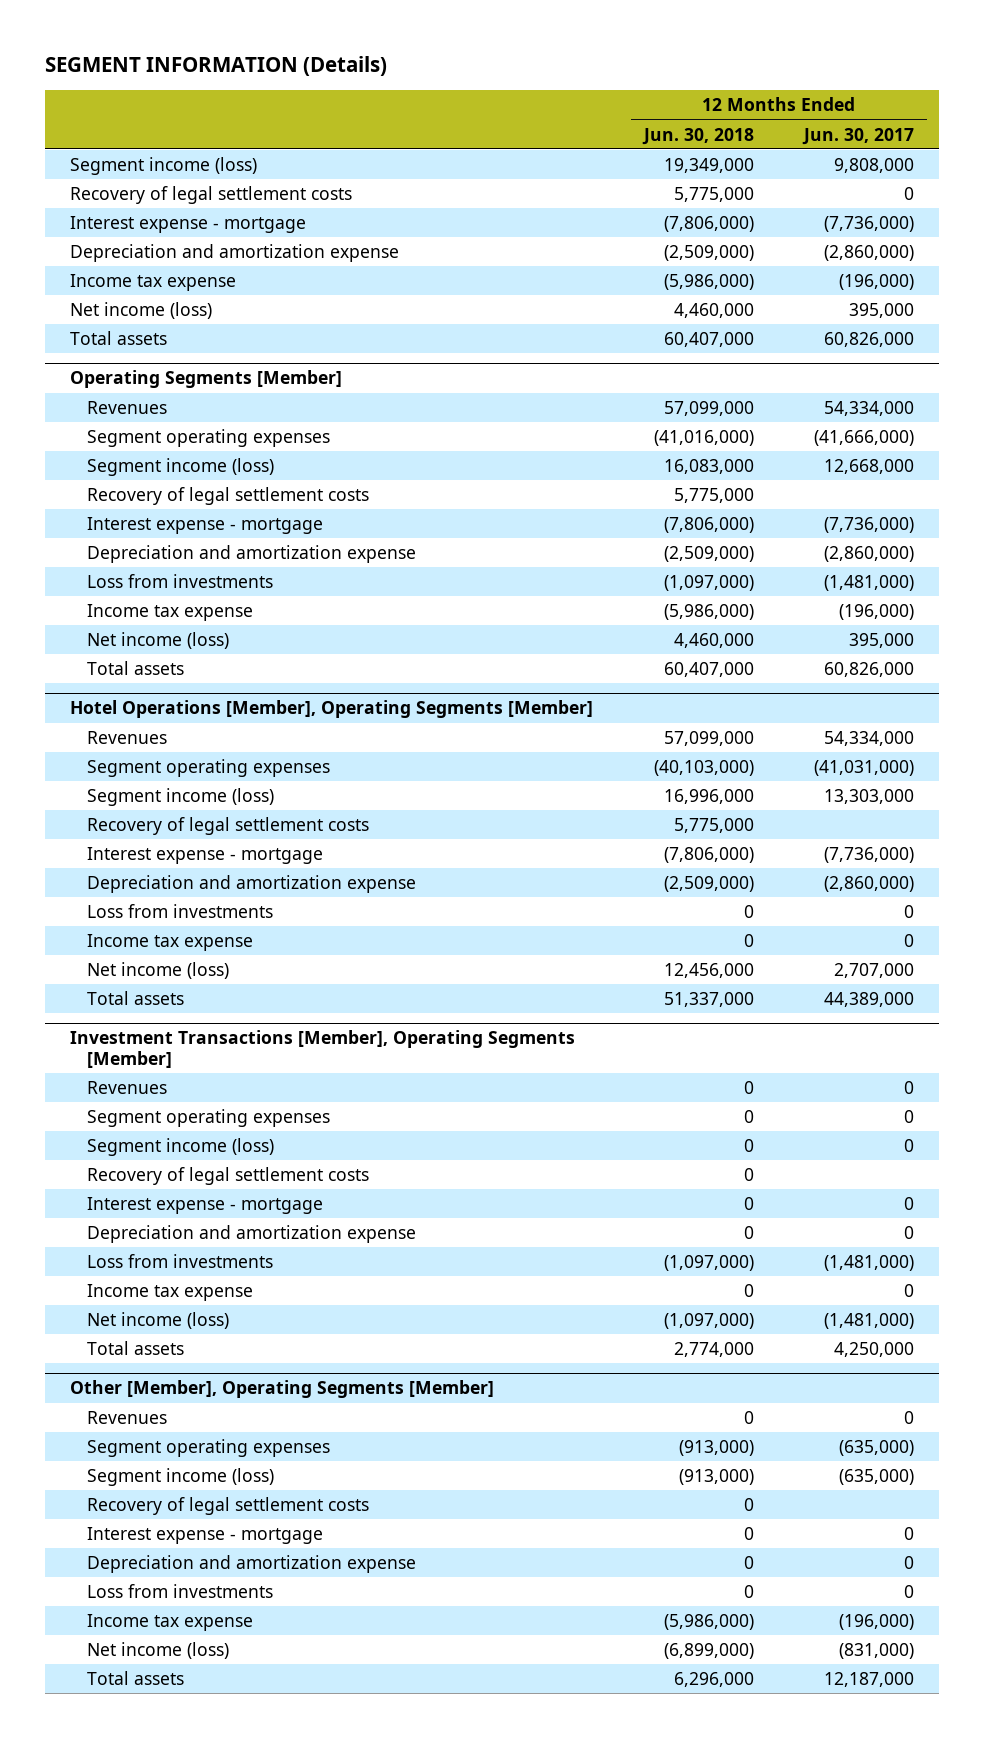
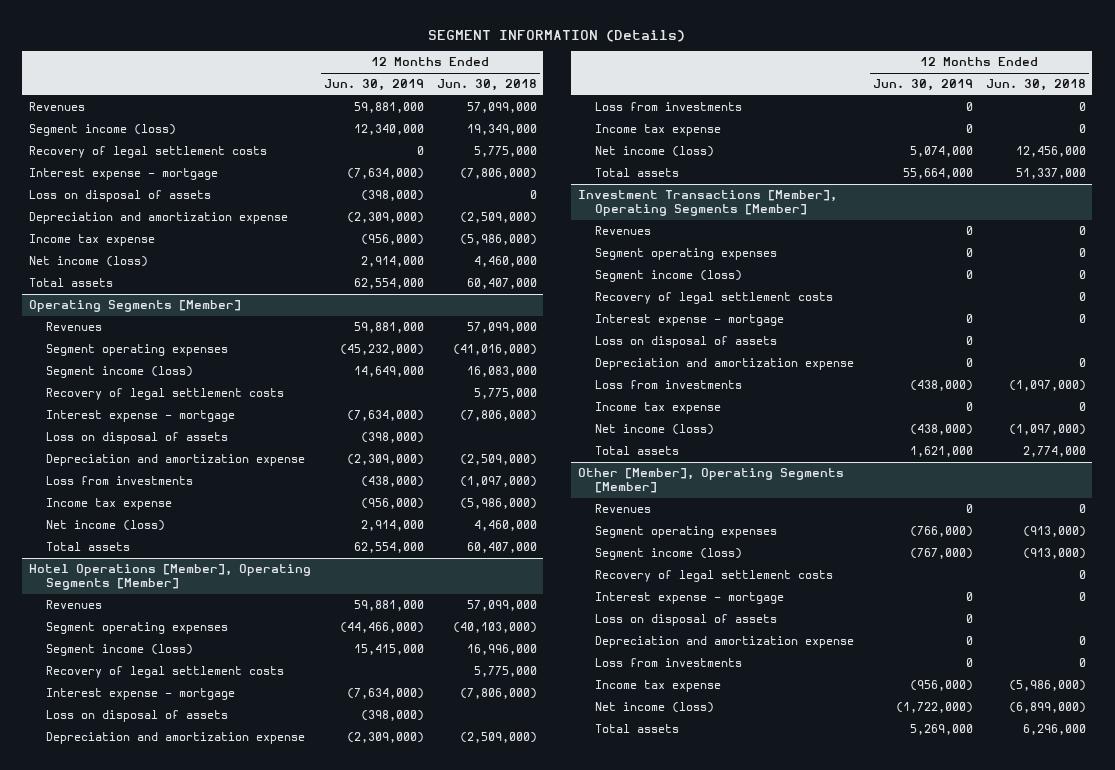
- | 12 Months Ended Jun. 30, 2018 | 12 Months Ended Jun. 30, 2017
+ | 12 Months Ended Jun. 30, 2019 | 12 Months Ended Jun. 30, 2018
+ Revenues | 59,881,000 | 57,099,000
+ Loss on disposal of assets | (398,000) | 0
@ Operating Segments [Member]
+ Loss on disposal of assets | (398,000) |
@ Hotel Operations [Member], Operating Segments [Member]
+ Loss on disposal of assets | (398,000) |
@ Investment Transactions [Member], Operating Segments [Member]
+ Loss on disposal of assets | 0 |
@ Other [Member], Operating Segments [Member]
+ Loss on disposal of assets | 0 |

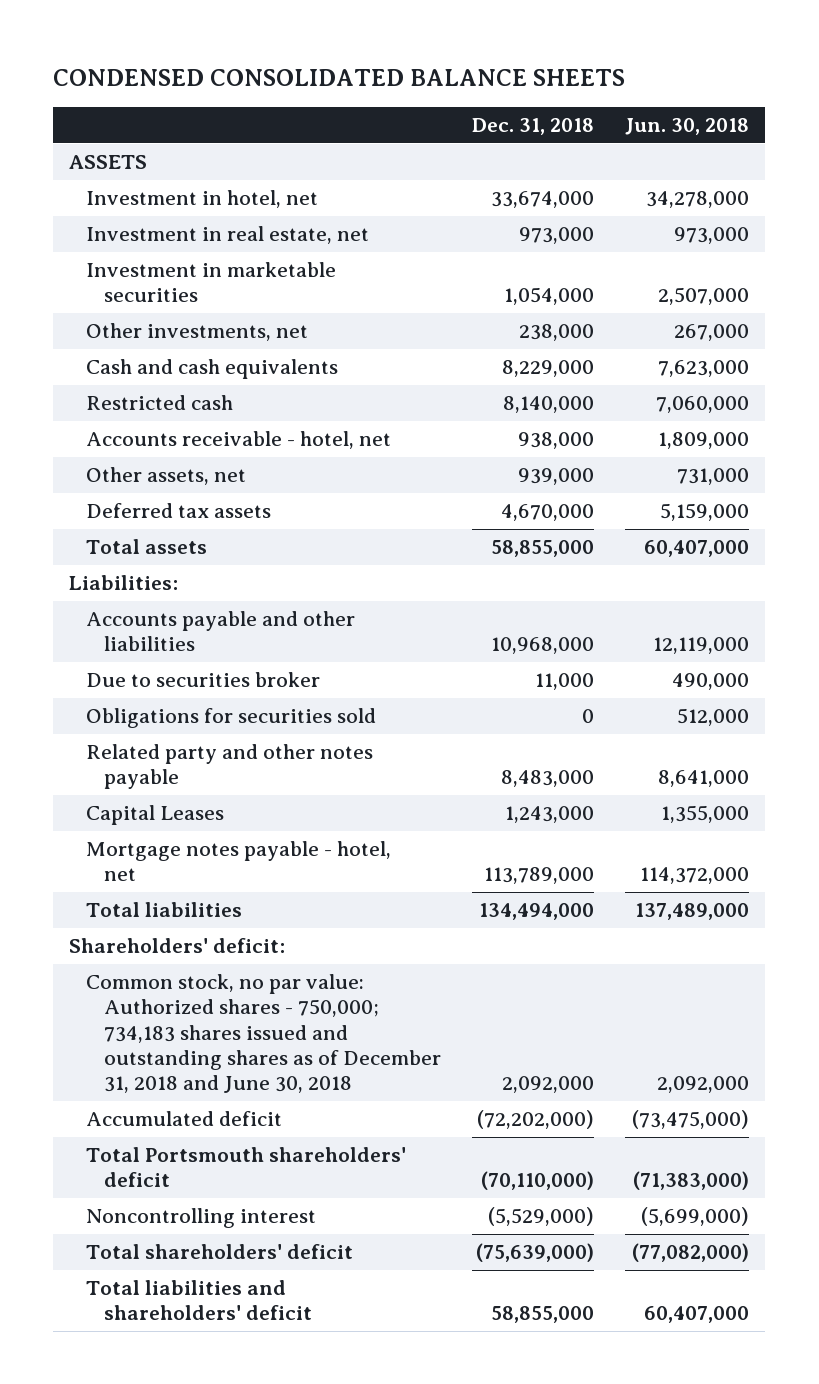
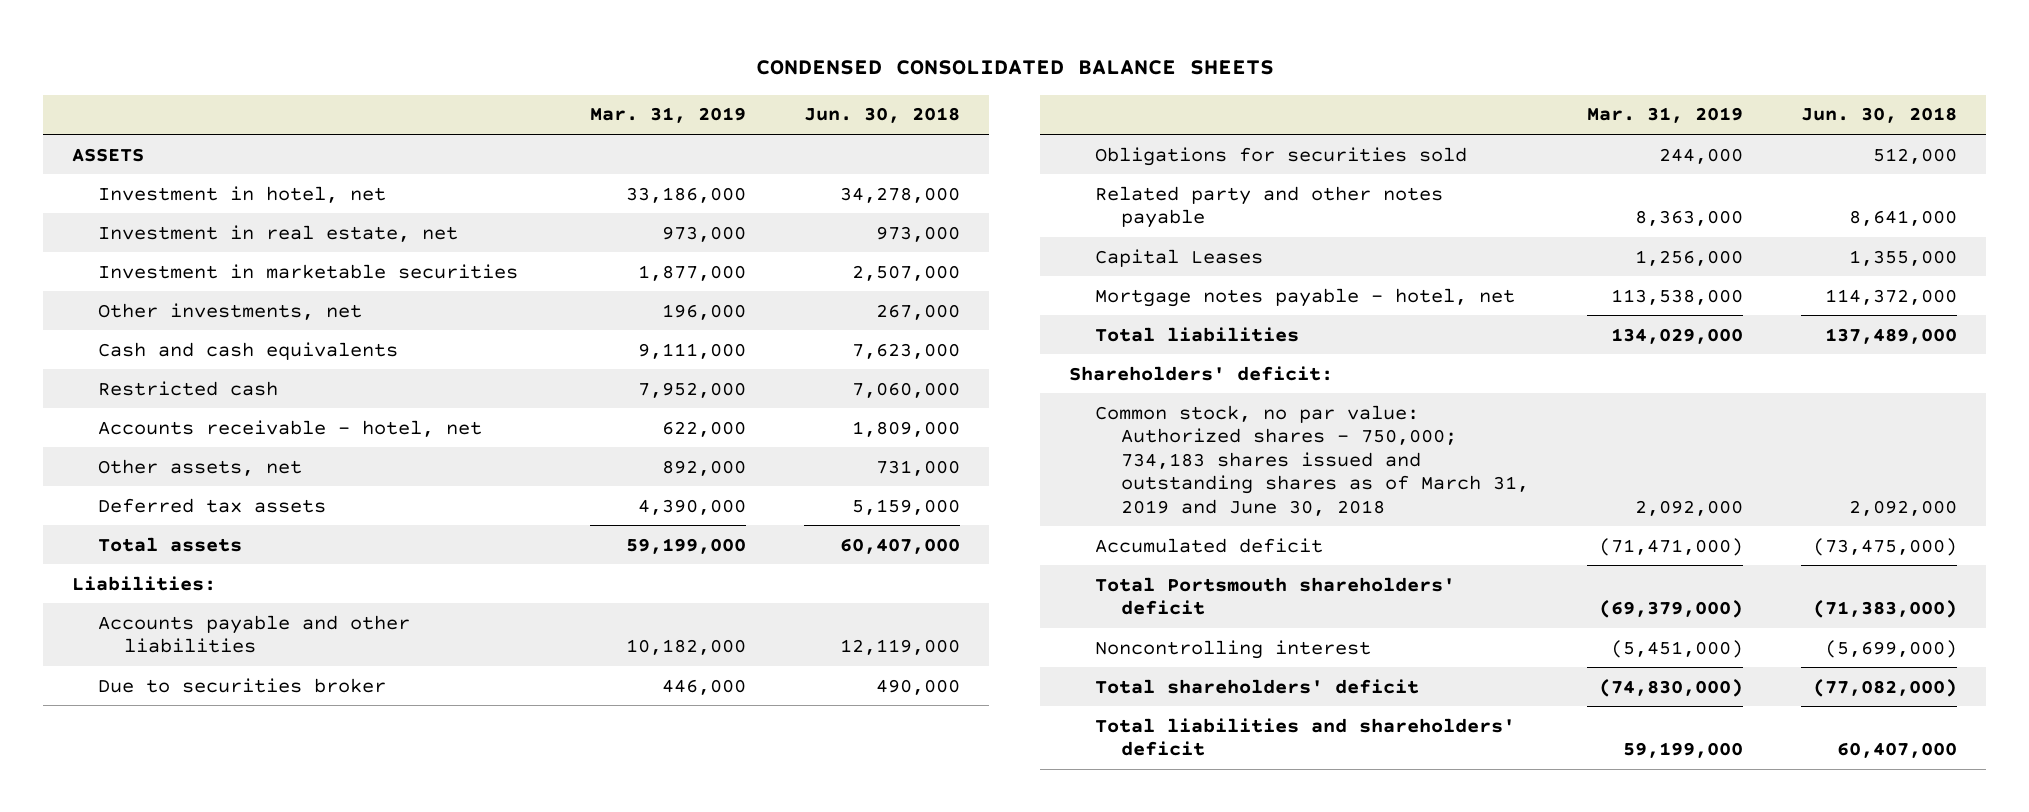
- | Dec. 31, 2018 | Jun. 30, 2018
+ | Mar. 31, 2019 | Jun. 30, 2018
- Common stock, no par value: Authorized shares - 750,000; 734,183 shares issued and outstanding shares as of December 31, 2018 and June 30, 2018 | 2,092,000 | 2,092,000
+ Common stock, no par value: Authorized shares - 750,000; 734,183 shares issued and outstanding shares as of March 31, 2019 and June 30, 2018 | 2,092,000 | 2,092,000

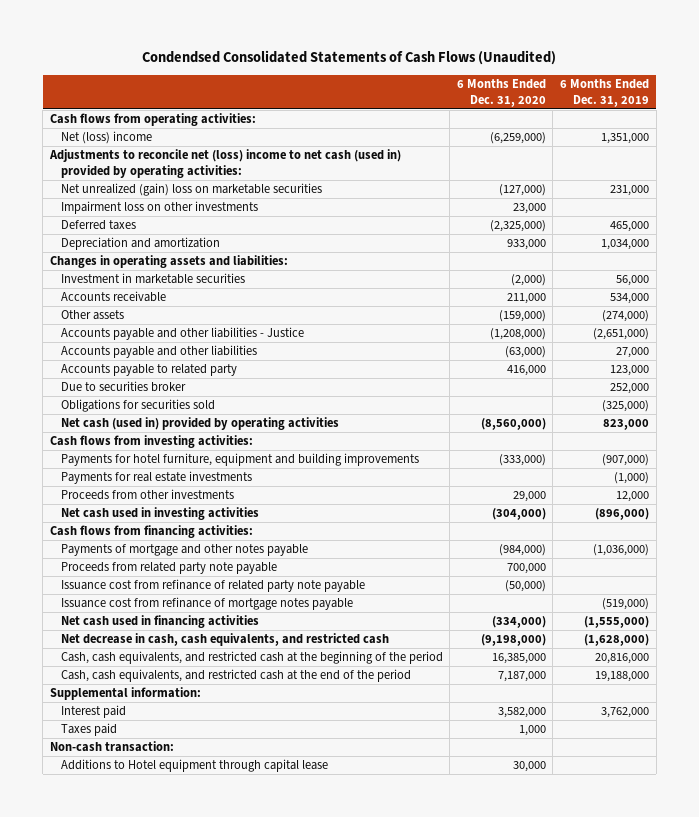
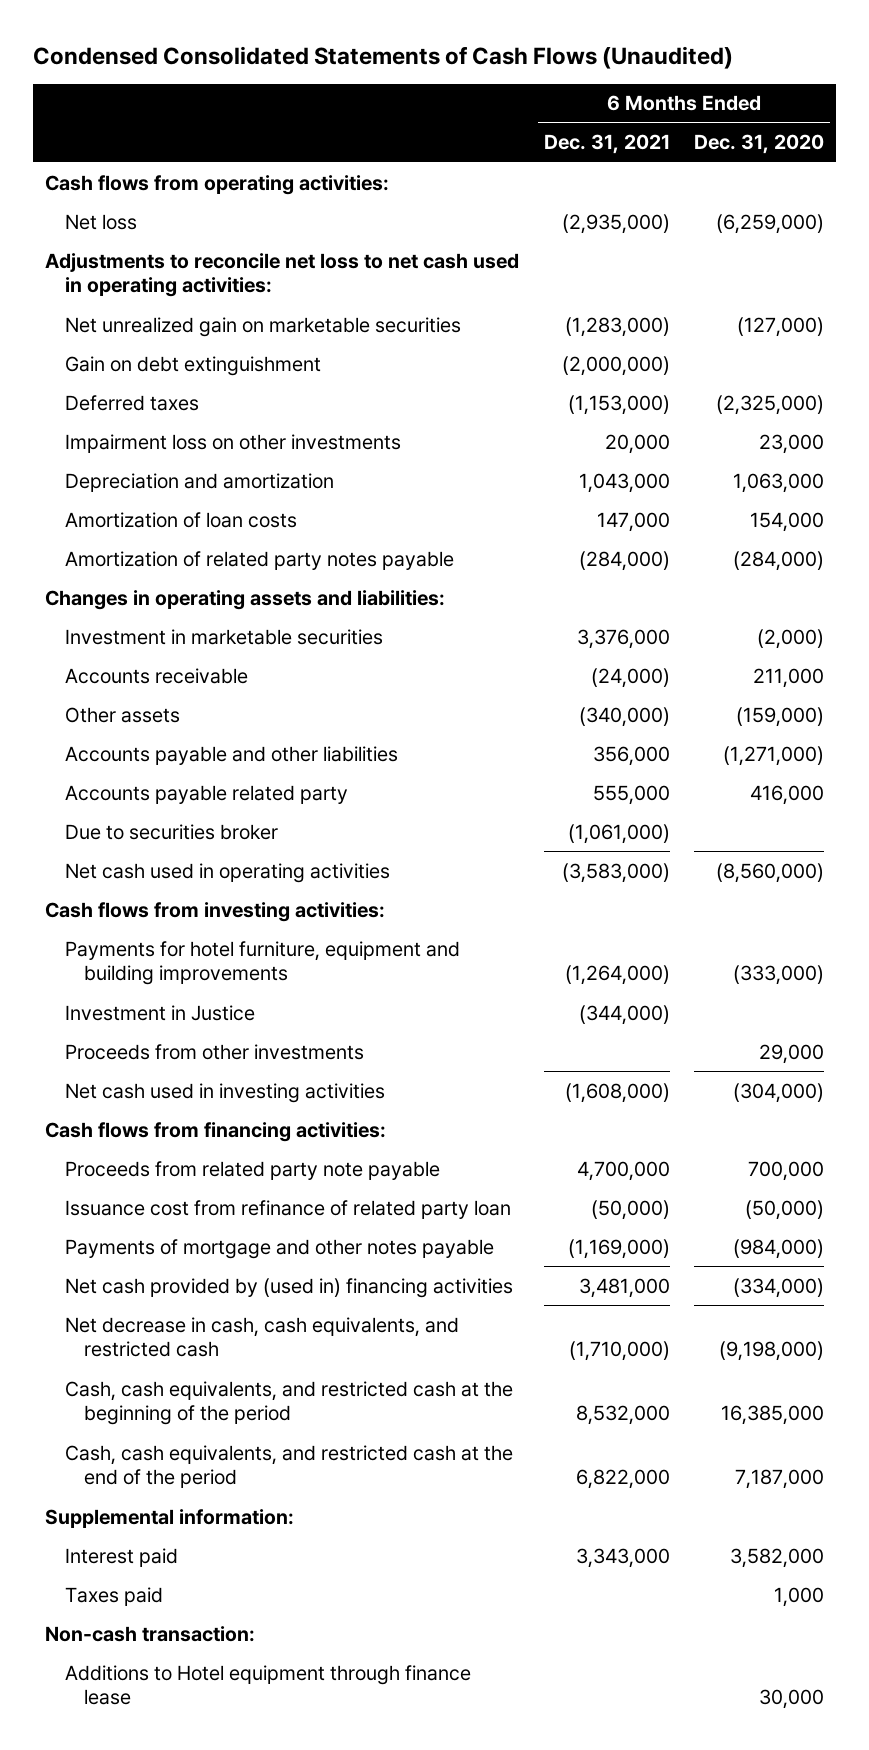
- Condendsed Consolidated Statements of Cash Flows (Unaudited)
+ Condensed Consolidated Statements of Cash Flows (Unaudited)
- | 6 Months Ended Dec. 31, 2020 | 6 Months Ended Dec. 31, 2019
+ | 6 Months Ended Dec. 31, 2021 | 6 Months Ended Dec. 31, 2020
- Net (loss) income | (6,259,000) | 1,351,000
- Adjustments to reconcile net (loss) income to net cash (used in) provided by operating activities:
- Net unrealized (gain) loss on marketable securities | (127,000) | 231,000
+ Net loss | (2,935,000) | (6,259,000)
+ Adjustments to reconcile net loss to net cash used in operating activities:
+ Net unrealized gain on marketable securities | (1,283,000) | (127,000)
+ Gain on debt extinguishment | (2,000,000) |
- Depreciation and amortization | 933,000 | 1,034,000
moved down: Impairment loss on other investments | 20,000 | 23,000
+ Depreciation and amortization | 1,043,000 | 1,063,000
+ Amortization of loan costs | 147,000 | 154,000
+ Amortization of related party notes payable | (284,000) | (284,000)
- Accounts payable and other liabilities - Justice | (1,208,000) | (2,651,000)
- Accounts payable and other liabilities | (63,000) | 27,000
- Accounts payable to related party | 416,000 | 123,000
+ Accounts payable and other liabilities | 356,000 | (1,271,000)
+ Accounts payable related party | 555,000 | 416,000
- Obligations for securities sold | | (325,000)
- Net cash (used in) provided by operating activities | (8,560,000) | 823,000
+ Net cash used in operating activities | (3,583,000) | (8,560,000)
- Payments for real estate investments | | (1,000)
+ Investment in Justice | (344,000) |
- Issuance cost from refinance of related party note payable | (50,000) |
- Issuance cost from refinance of mortgage notes payable | | (519,000)
- Net cash used in financing activities | (334,000) | (1,555,000)
+ Issuance cost from refinance of related party loan | (50,000) | (50,000)
moved down: Payments of mortgage and other notes payable | (1,169,000) | (984,000)
+ Net cash provided by (used in) financing activities | 3,481,000 | (334,000)
- Additions to Hotel equipment through capital lease | 30,000 |
+ Additions to Hotel equipment through finance lease | | 30,000

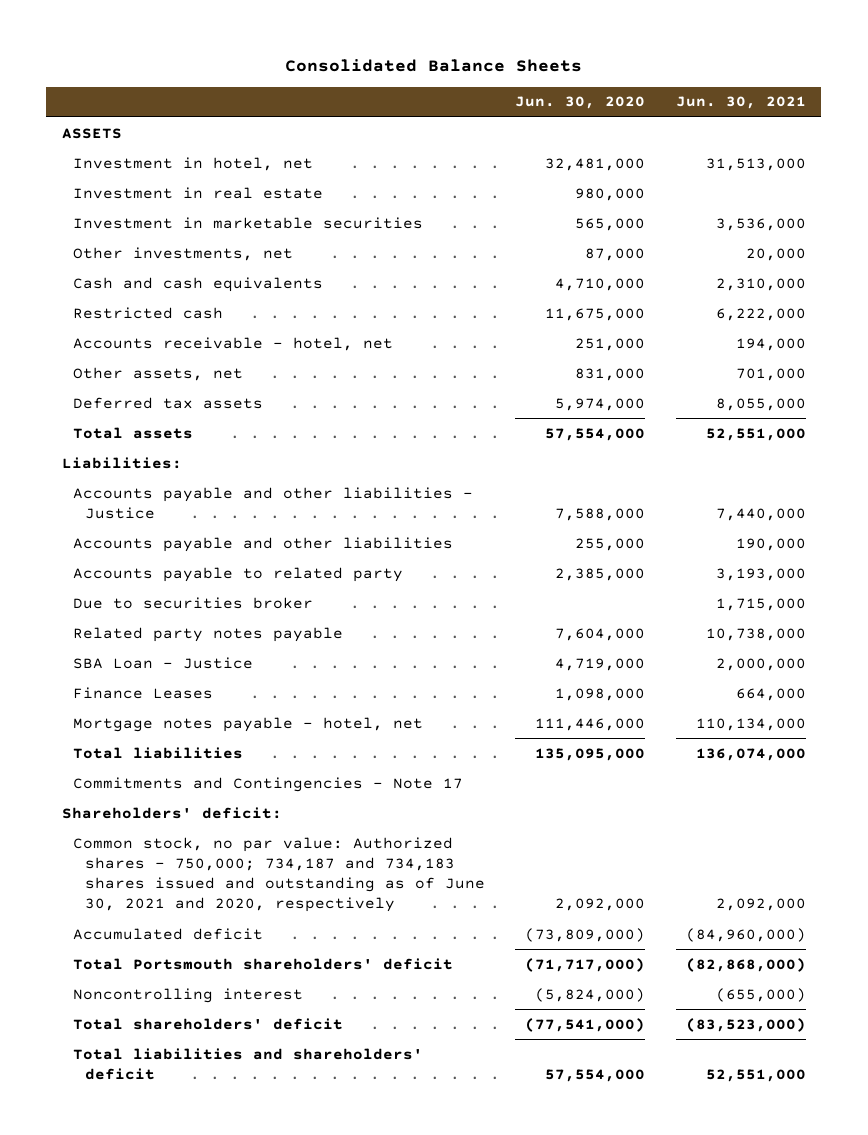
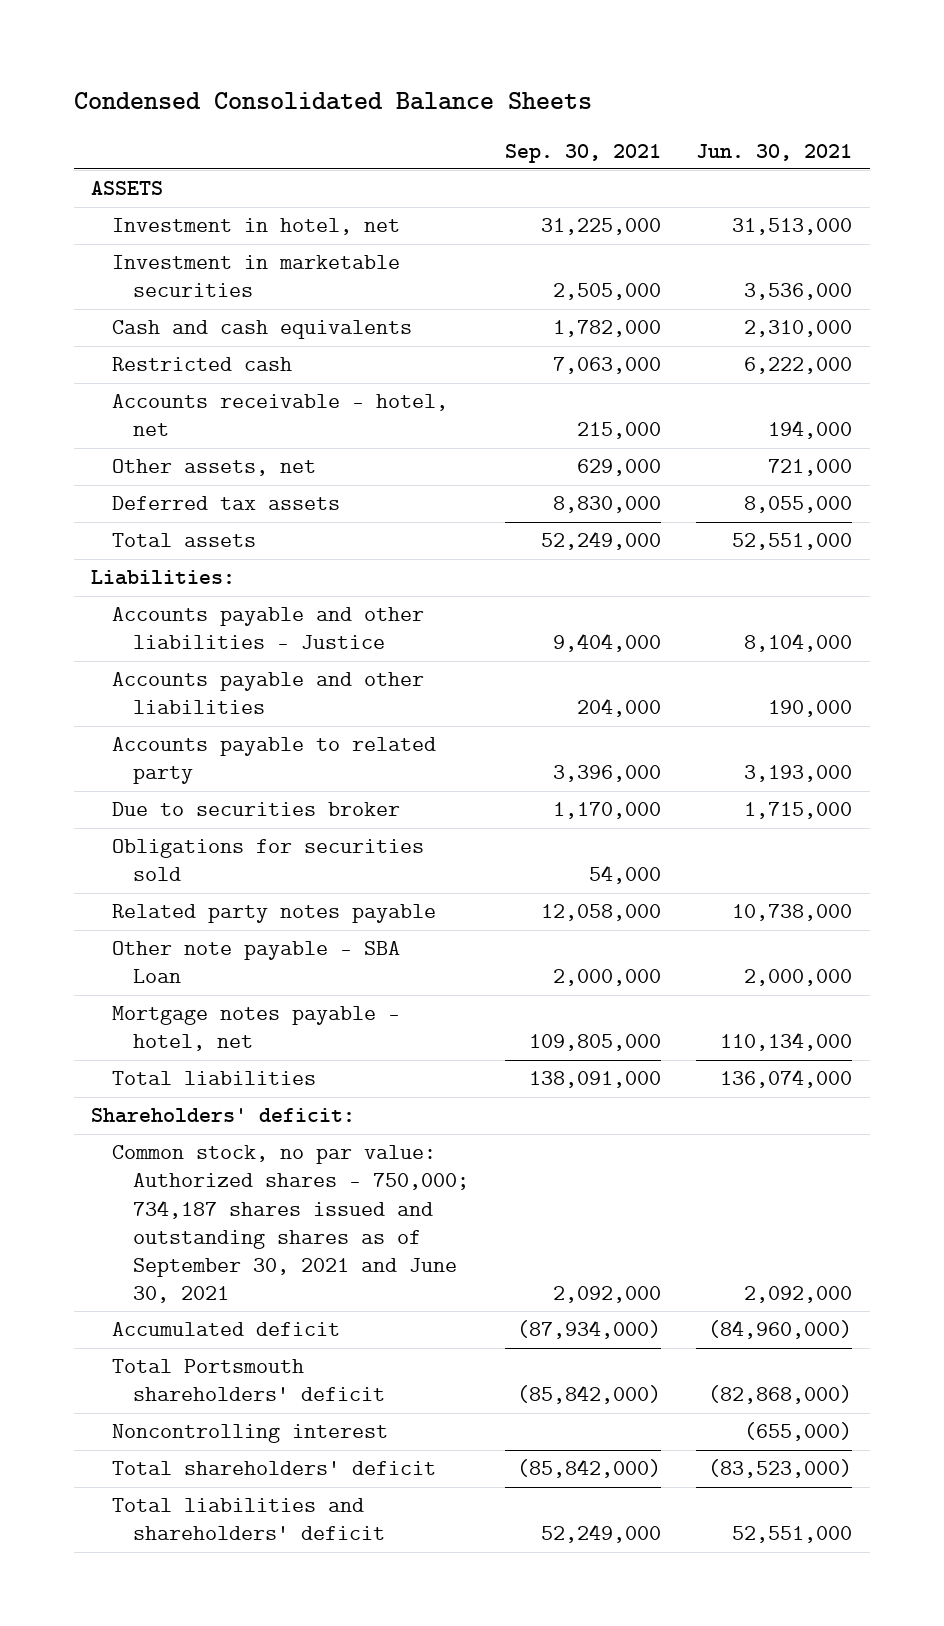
- Consolidated Balance Sheets
+ Condensed Consolidated Balance Sheets
- | Jun. 30, 2020 | Jun. 30, 2021
+ | Sep. 30, 2021 | Jun. 30, 2021
- Investment in real estate | 980,000 |
- Other investments, net | 87,000 | 20,000
- Other assets, net | 831,000 | 701,000
+ Other assets, net | 629,000 | 721,000
- Accounts payable and other liabilities - Justice | 7,588,000 | 7,440,000
+ Accounts payable and other liabilities - Justice | 9,404,000 | 8,104,000
+ Obligations for securities sold | 54,000 |
- SBA Loan - Justice | 4,719,000 | 2,000,000
- Finance Leases | 1,098,000 | 664,000
+ Other note payable - SBA Loan | 2,000,000 | 2,000,000
- Commitments and Contingencies - Note 17
- Common stock, no par value: Authorized shares - 750,000; 734,187 and 734,183 shares issued and outstanding as of June 30, 2021 and 2020, respectively | 2,092,000 | 2,092,000
+ Common stock, no par value: Authorized shares - 750,000; 734,187 shares issued and outstanding shares as of September 30, 2021 and June 30, 2021 | 2,092,000 | 2,092,000

